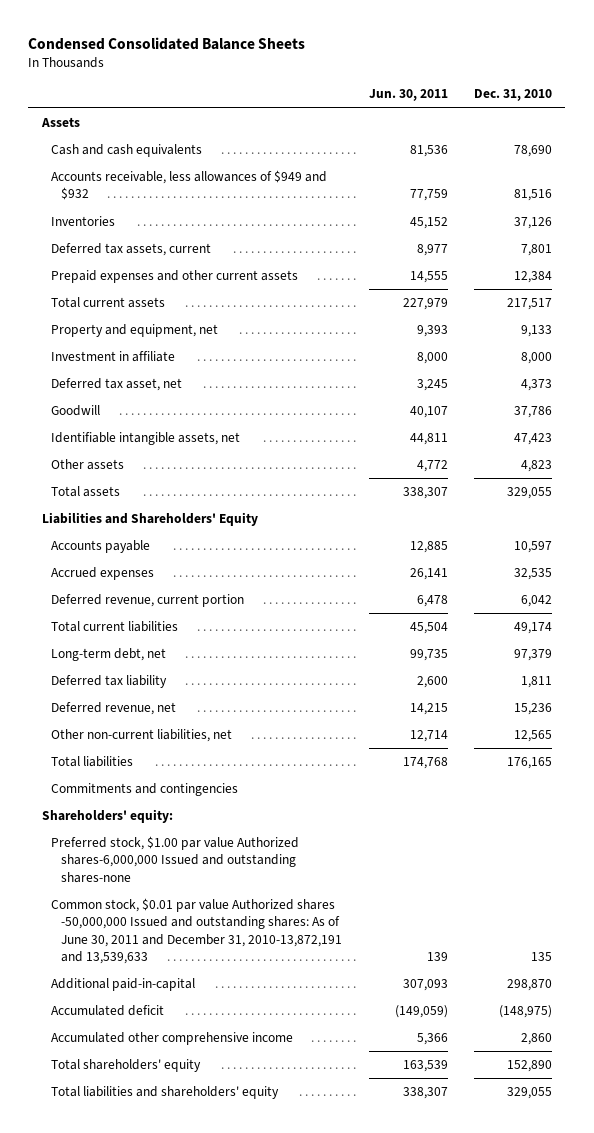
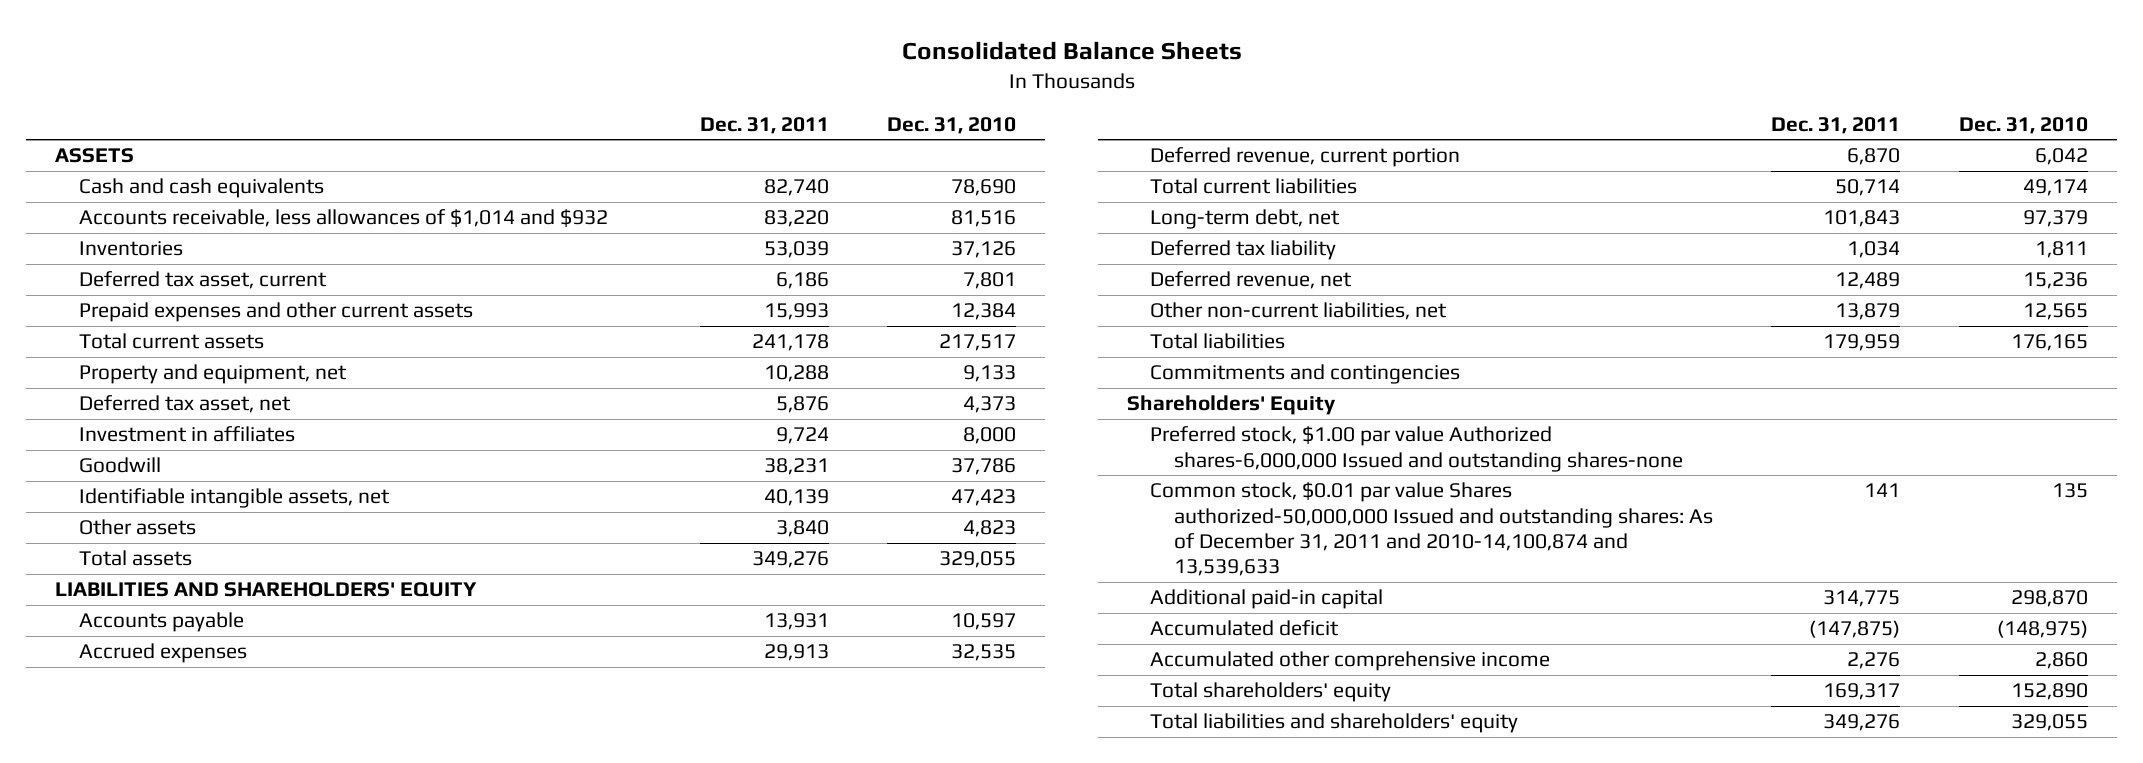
- Condensed Consolidated Balance Sheets
+ Consolidated Balance Sheets
- | Jun. 30, 2011 | Dec. 31, 2010
+ | Dec. 31, 2011 | Dec. 31, 2010
- Assets
+ ASSETS
- Accounts receivable, less allowances of $949 and $932 | 77,759 | 81,516
+ Accounts receivable, less allowances of $1,014 and $932 | 83,220 | 81,516
- Deferred tax assets, current | 8,977 | 7,801
+ Deferred tax asset, current | 6,186 | 7,801
- Investment in affiliate | 8,000 | 8,000
+ Investment in affiliates | 9,724 | 8,000
- Liabilities and Shareholders' Equity
+ LIABILITIES AND SHAREHOLDERS' EQUITY
- Shareholders' equity:
+ Shareholders' Equity
- Common stock, $0.01 par value Authorized shares -50,000,000 Issued and outstanding shares: As of June 30, 2011 and December 31, 2010-13,872,191 and 13,539,633 | 139 | 135
- Additional paid-in-capital | 307,093 | 298,870
+ Common stock, $0.01 par value Shares authorized-50,000,000 Issued and outstanding shares: As of December 31, 2011 and 2010-14,100,874 and 13,539,633 | 141 | 135
+ Additional paid-in capital | 314,775 | 298,870

